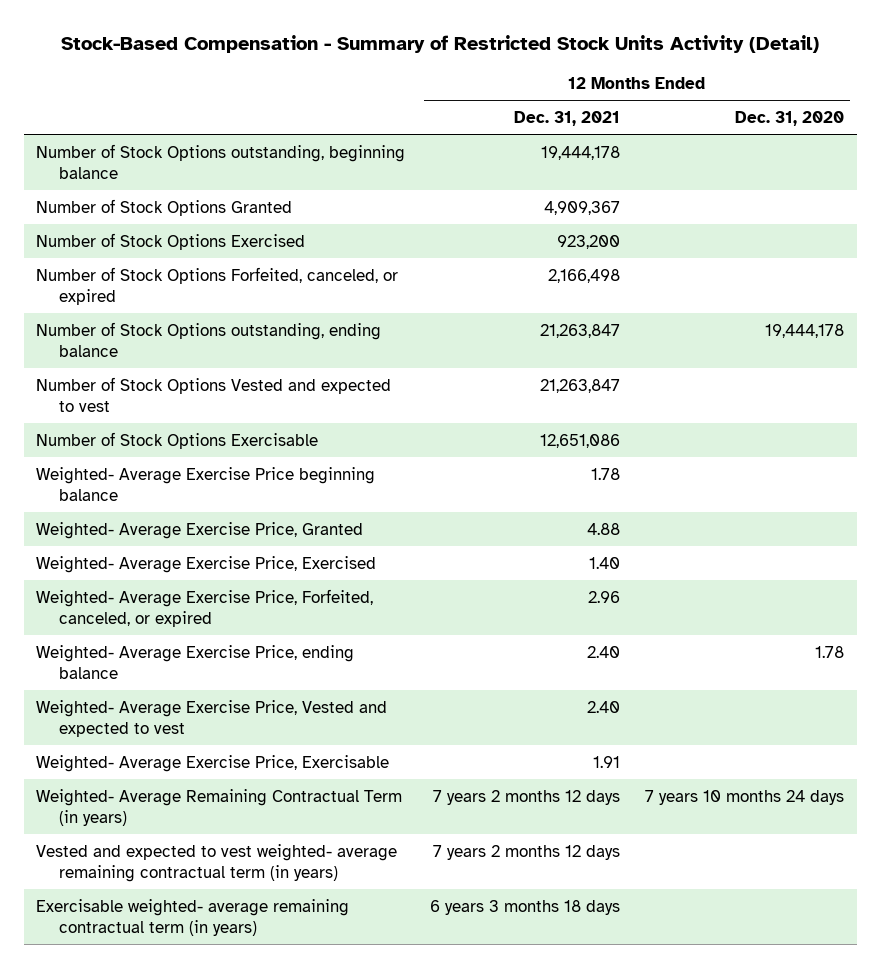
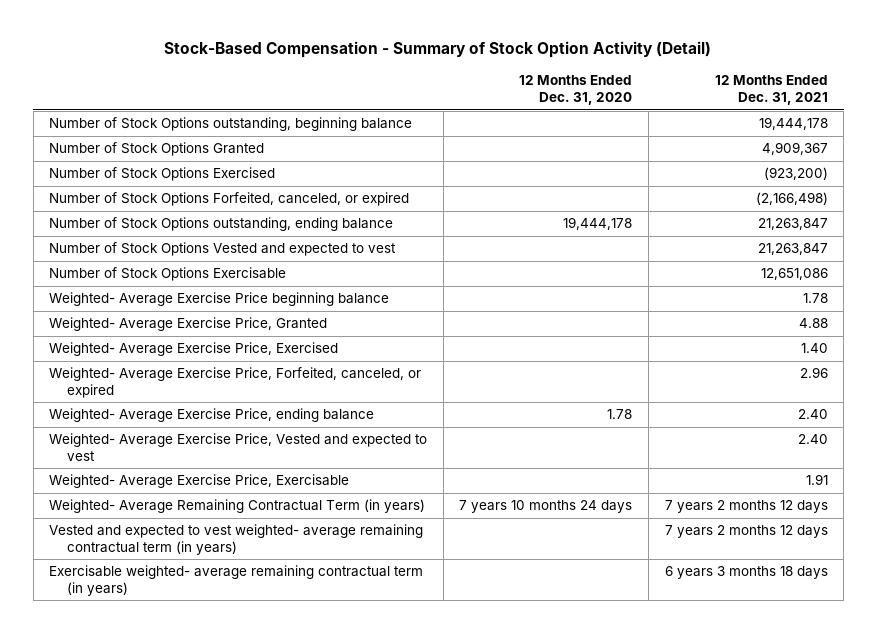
- Stock-Based Compensation - Summary of Restricted Stock Units Activity (Detail)
+ Stock-Based Compensation - Summary of Stock Option Activity (Detail)
- | 12 Months Ended Dec. 31, 2021 | 12 Months Ended Dec. 31, 2020
+ | 12 Months Ended Dec. 31, 2020 | 12 Months Ended Dec. 31, 2021
- Number of Stock Options Exercised | 923,200 |
- Number of Stock Options Forfeited, canceled, or expired | 2,166,498 |
+ Number of Stock Options Exercised | | (923,200)
+ Number of Stock Options Forfeited, canceled, or expired | | (2,166,498)

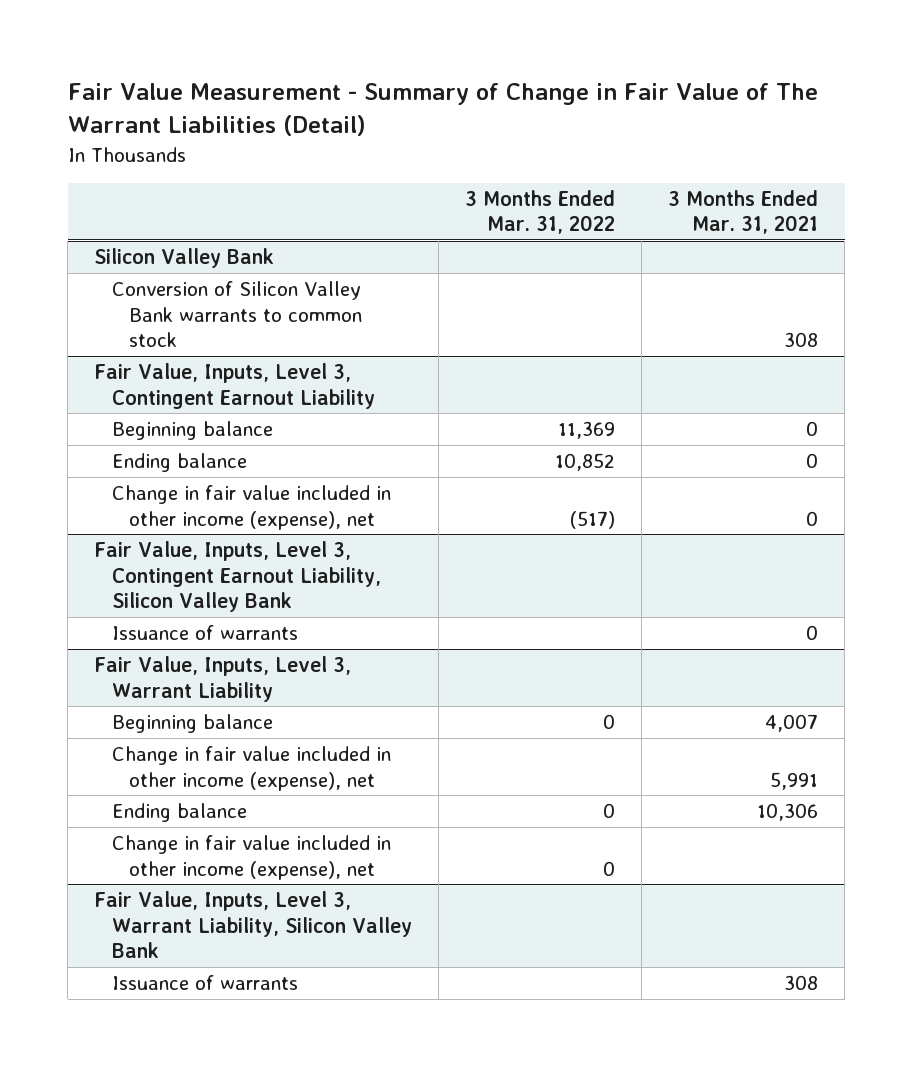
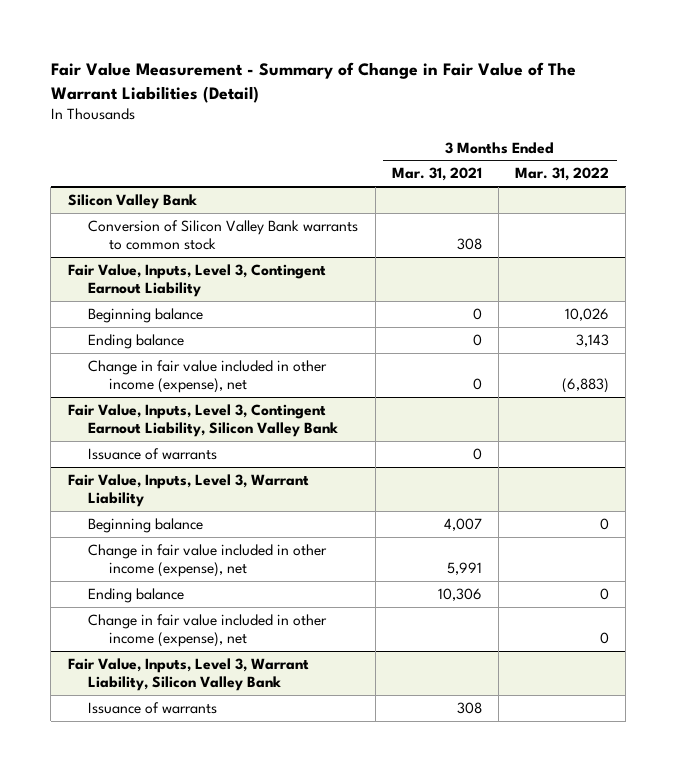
- | 3 Months Ended Mar. 31, 2022 | 3 Months Ended Mar. 31, 2021
+ | 3 Months Ended Mar. 31, 2021 | 3 Months Ended Mar. 31, 2022
@ Fair Value, Inputs, Level 3, Contingent Earnout Liability
- Beginning balance | 11,369 | 0
- Ending balance | 10,852 | 0
- Change in fair value included in other income (expense), net | (517) | 0
+ Beginning balance | 0 | 10,026
+ Ending balance | 0 | 3,143
+ Change in fair value included in other income (expense), net | 0 | (6,883)

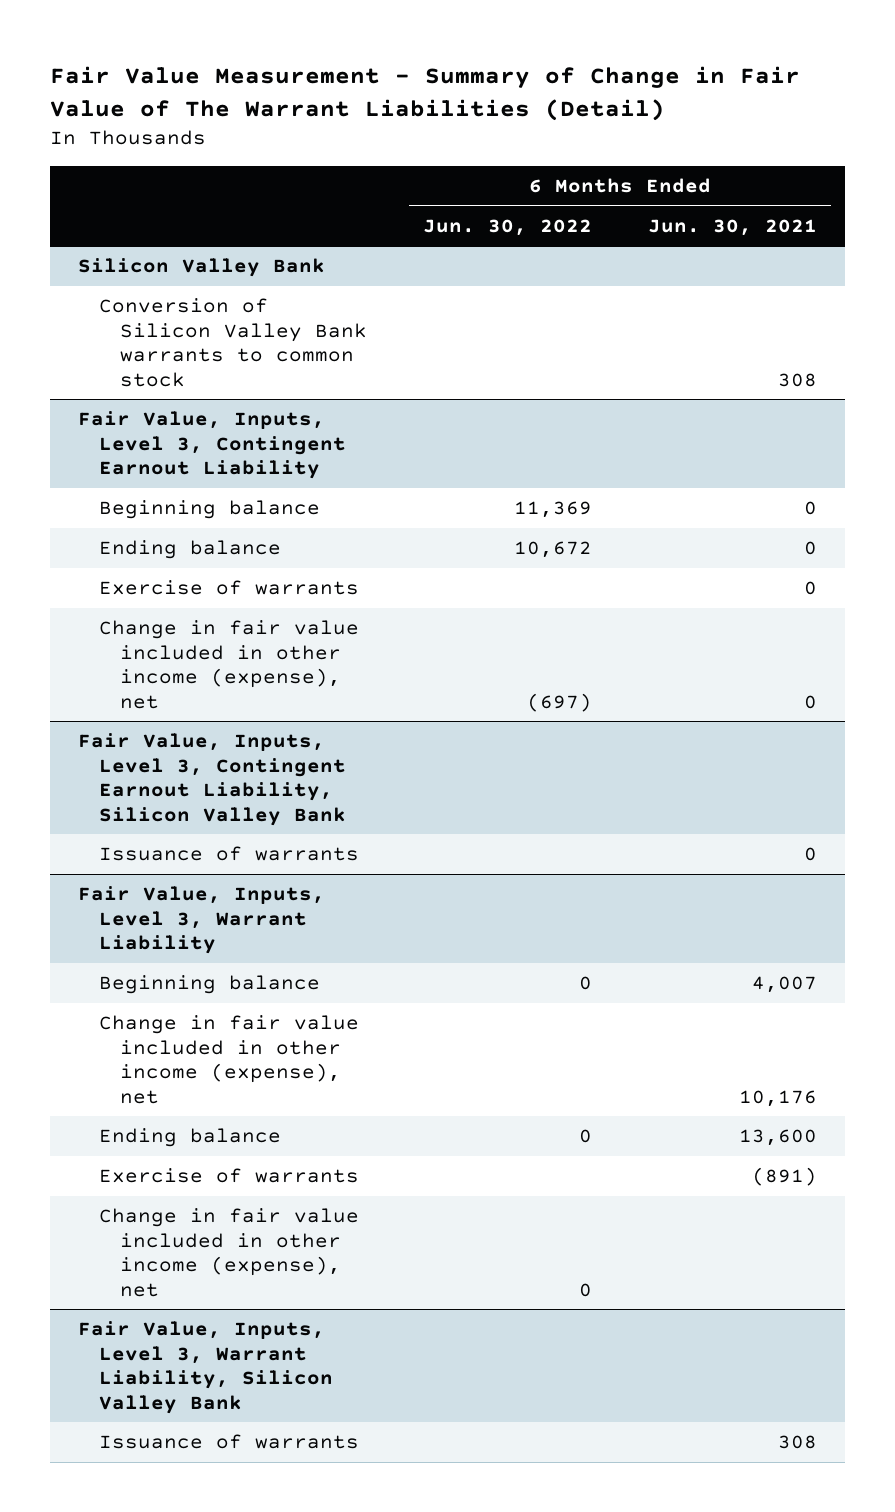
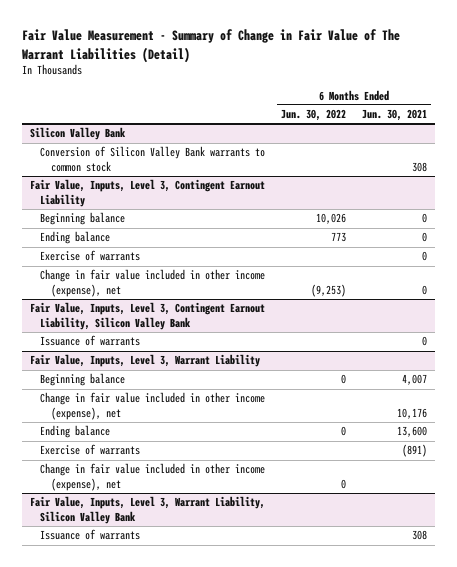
@ Fair Value, Inputs, Level 3, Contingent Earnout Liability
- Beginning balance | 11,369 | 0
- Ending balance | 10,672 | 0
+ Beginning balance | 10,026 | 0
+ Ending balance | 773 | 0
- Change in fair value included in other income (expense), net | (697) | 0
+ Change in fair value included in other income (expense), net | (9,253) | 0

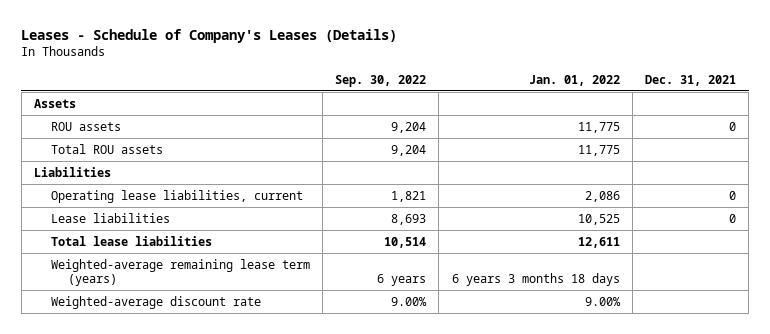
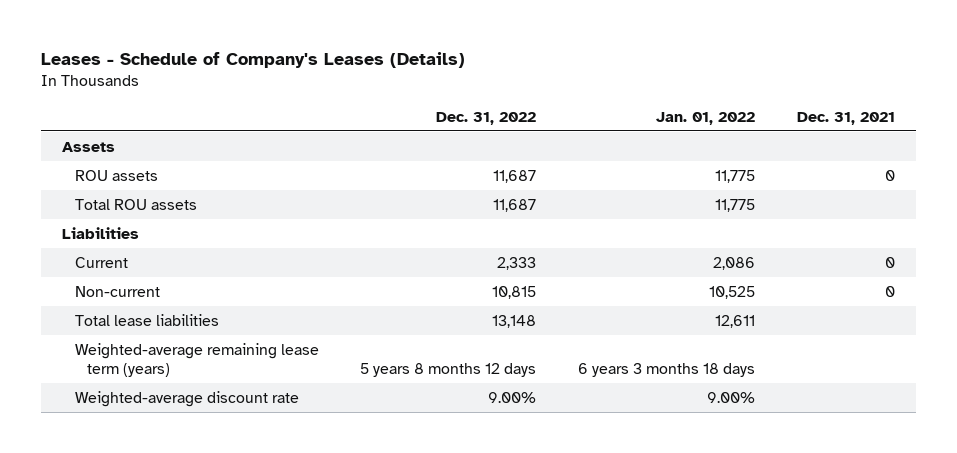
- | Sep. 30, 2022 | Jan. 01, 2022 | Dec. 31, 2021
+ | Dec. 31, 2022 | Jan. 01, 2022 | Dec. 31, 2021
- Operating lease liabilities, current | 1,821 | 2,086 | 0
- Lease liabilities | 8,693 | 10,525 | 0
+ Current | 2,333 | 2,086 | 0
+ Non-current | 10,815 | 10,525 | 0

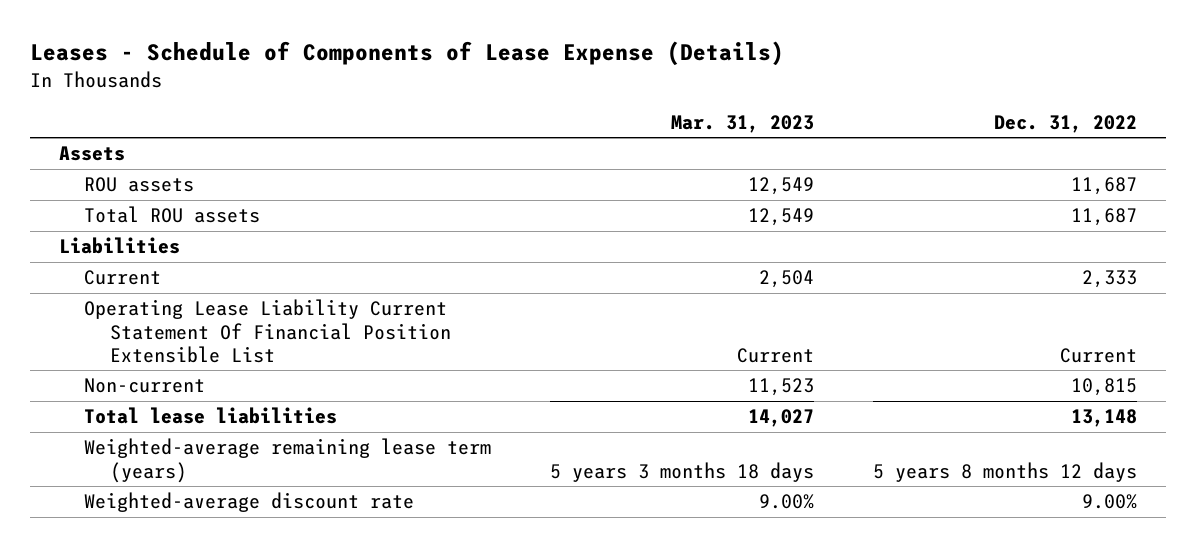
- Leases - Schedule of Company's Leases (Details)
+ Leases - Schedule of Components of Lease Expense (Details)
- | Dec. 31, 2022 | Jan. 01, 2022 | Dec. 31, 2021
+ | Mar. 31, 2023 | Dec. 31, 2022
+ Operating Lease Liability Current Statement Of Financial Position Extensible List | Current | Current

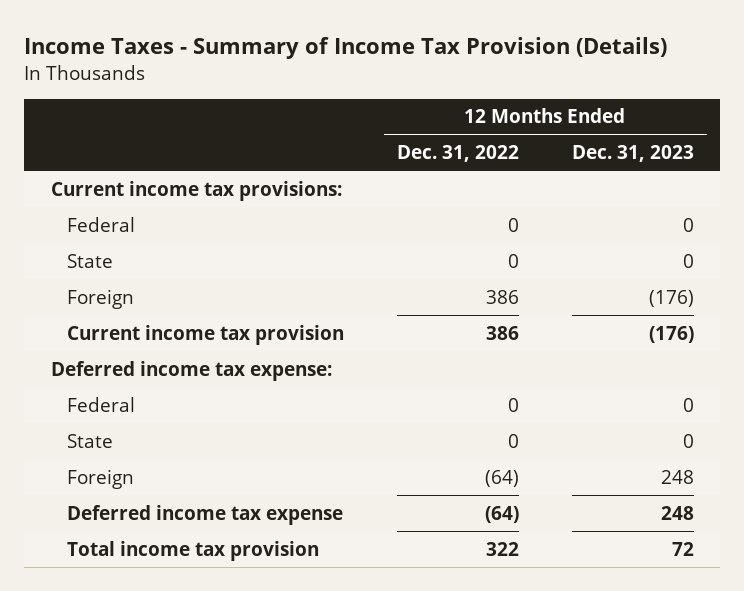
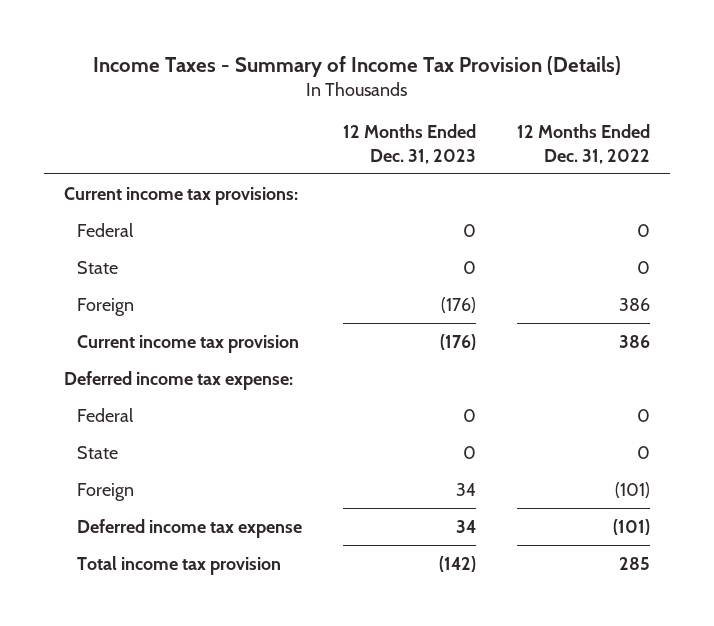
- | 12 Months Ended Dec. 31, 2022 | 12 Months Ended Dec. 31, 2023
+ | 12 Months Ended Dec. 31, 2023 | 12 Months Ended Dec. 31, 2022
- Foreign | (64) | 248
- Deferred income tax expense | (64) | 248
- Total income tax provision | 322 | 72
+ Foreign | 34 | (101)
+ Deferred income tax expense | 34 | (101)
+ Total income tax provision | (142) | 285

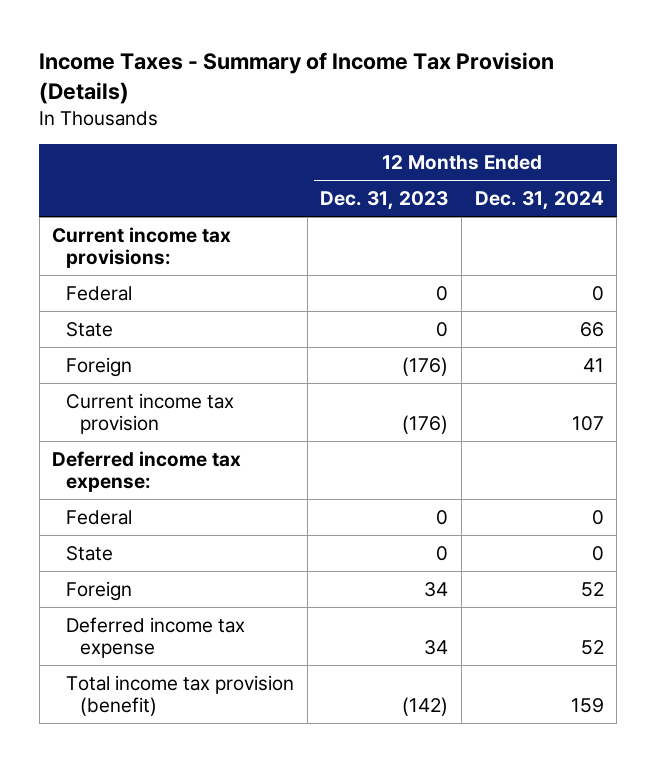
- | 12 Months Ended Dec. 31, 2023 | 12 Months Ended Dec. 31, 2022
+ | 12 Months Ended Dec. 31, 2023 | 12 Months Ended Dec. 31, 2024
- Total income tax provision | (142) | 285
+ Total income tax provision (benefit) | (142) | 159

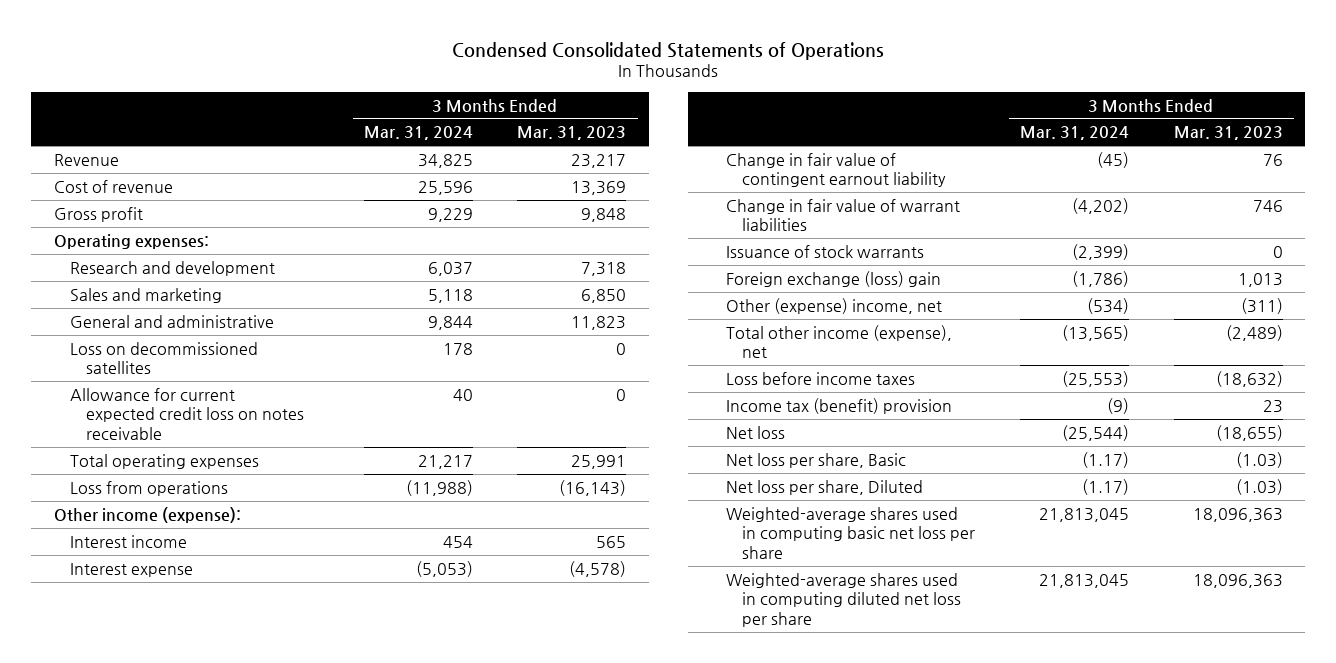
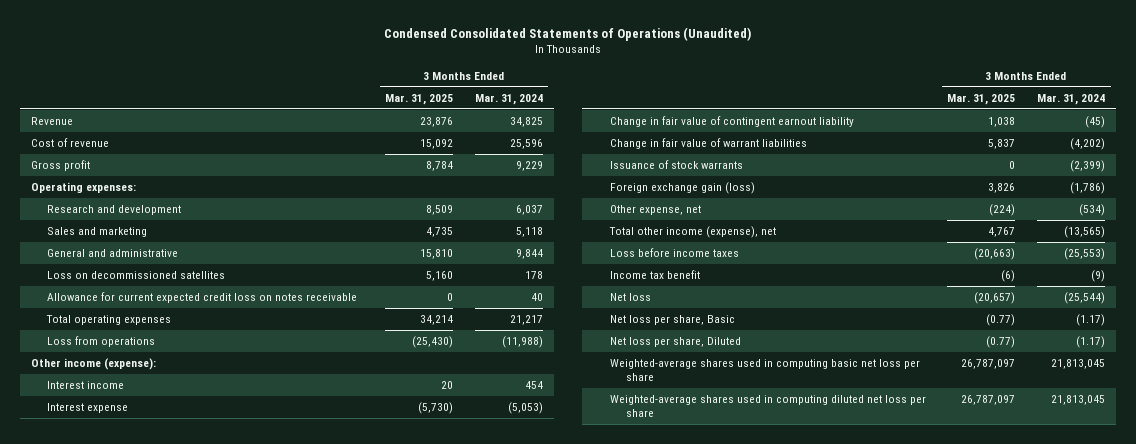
- Condensed Consolidated Statements of Operations
+ Condensed Consolidated Statements of Operations (Unaudited)
- | 3 Months Ended Mar. 31, 2024 | 3 Months Ended Mar. 31, 2023
+ | 3 Months Ended Mar. 31, 2025 | 3 Months Ended Mar. 31, 2024
- Foreign exchange (loss) gain | (1,786) | 1,013
- Other (expense) income, net | (534) | (311)
+ Foreign exchange gain (loss) | 3,826 | (1,786)
+ Other expense, net | (224) | (534)
- Income tax (benefit) provision | (9) | 23
+ Income tax benefit | (6) | (9)

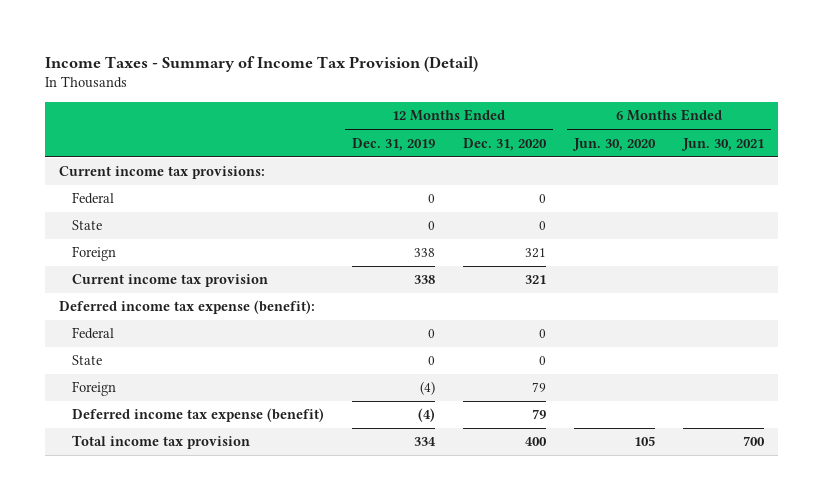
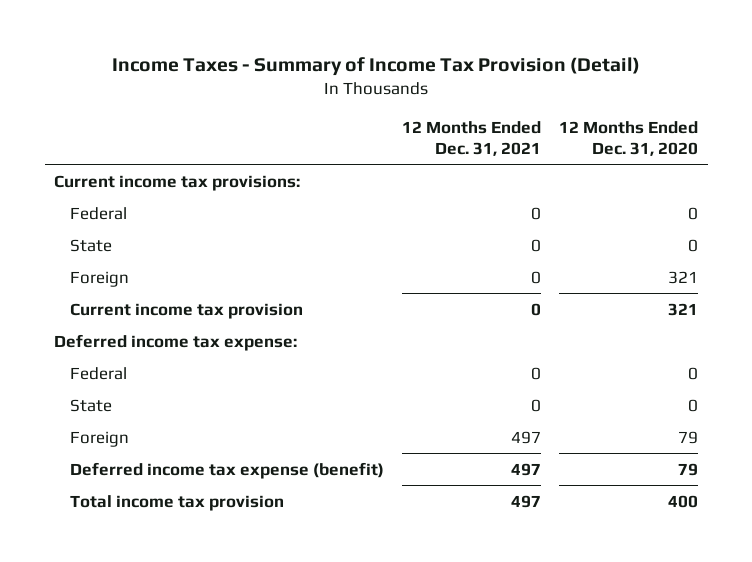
- | 12 Months Ended Dec. 31, 2019 | 12 Months Ended Dec. 31, 2020 | 6 Months Ended Jun. 30, 2020 | 6 Months Ended Jun. 30, 2021
+ | 12 Months Ended Dec. 31, 2021 | 12 Months Ended Dec. 31, 2020
- Deferred income tax expense (benefit):
+ Deferred income tax expense:

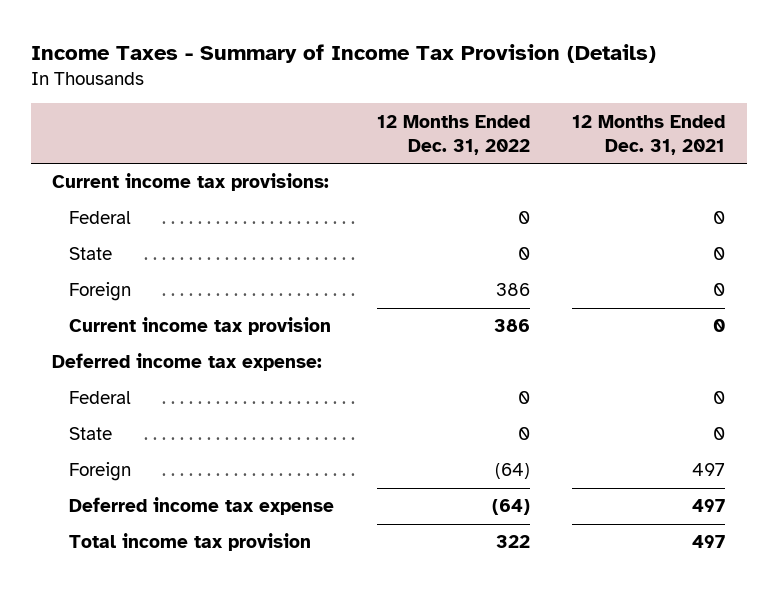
- Income Taxes - Summary of Income Tax Provision (Detail)
+ Income Taxes - Summary of Income Tax Provision (Details)
- | 12 Months Ended Dec. 31, 2021 | 12 Months Ended Dec. 31, 2020
+ | 12 Months Ended Dec. 31, 2022 | 12 Months Ended Dec. 31, 2021
- Deferred income tax expense (benefit) | 497 | 79
+ Deferred income tax expense | (64) | 497

